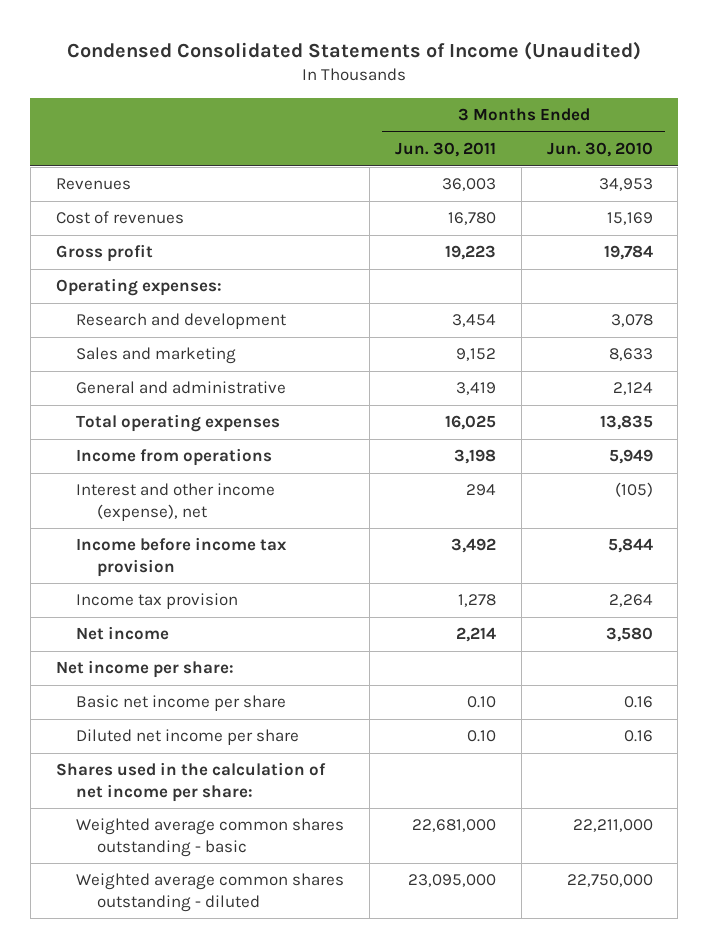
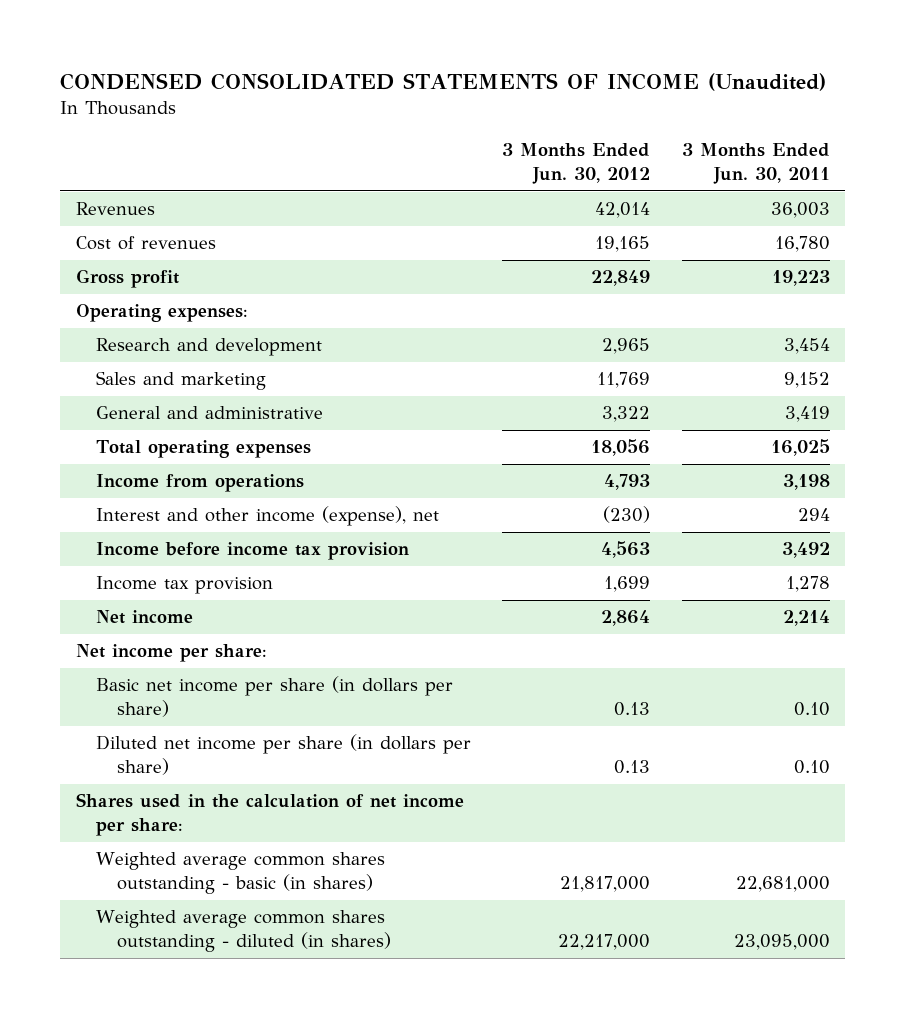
- Condensed Consolidated Statements of Income (Unaudited)
+ CONDENSED CONSOLIDATED STATEMENTS OF INCOME (Unaudited)
- | 3 Months Ended Jun. 30, 2011 | 3 Months Ended Jun. 30, 2010
+ | 3 Months Ended Jun. 30, 2012 | 3 Months Ended Jun. 30, 2011
- Basic net income per share | 0.10 | 0.16
- Diluted net income per share | 0.10 | 0.16
+ Basic net income per share (in dollars per share) | 0.13 | 0.10
+ Diluted net income per share (in dollars per share) | 0.13 | 0.10
- Weighted average common shares outstanding - basic | 22,681,000 | 22,211,000
- Weighted average common shares outstanding - diluted | 23,095,000 | 22,750,000
+ Weighted average common shares outstanding - basic (in shares) | 21,817,000 | 22,681,000
+ Weighted average common shares outstanding - diluted (in shares) | 22,217,000 | 23,095,000

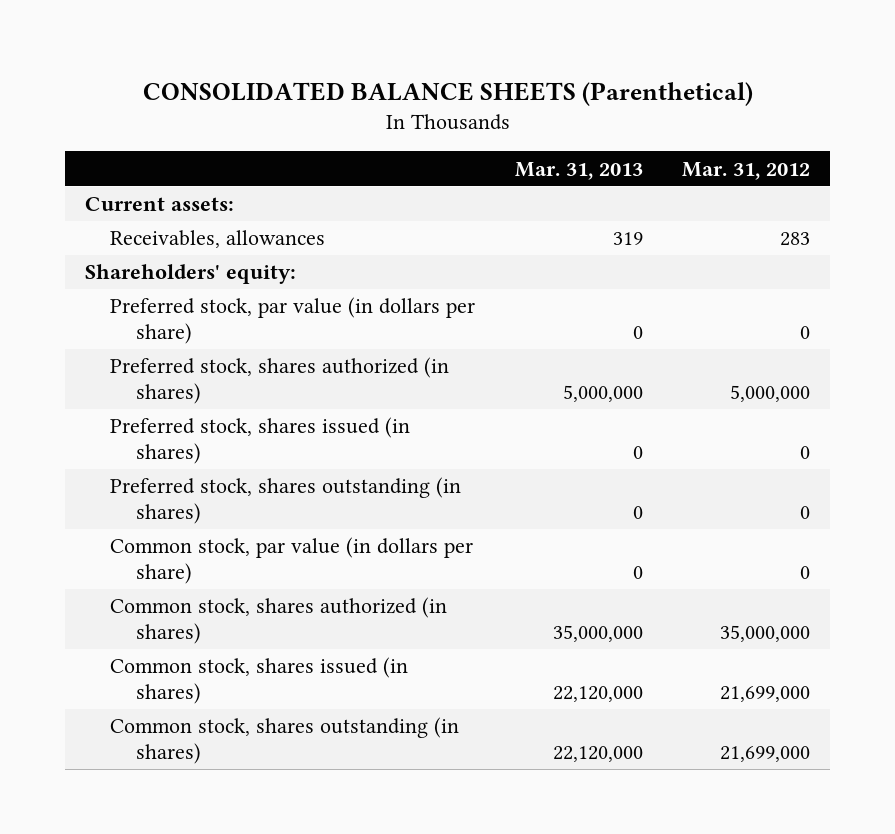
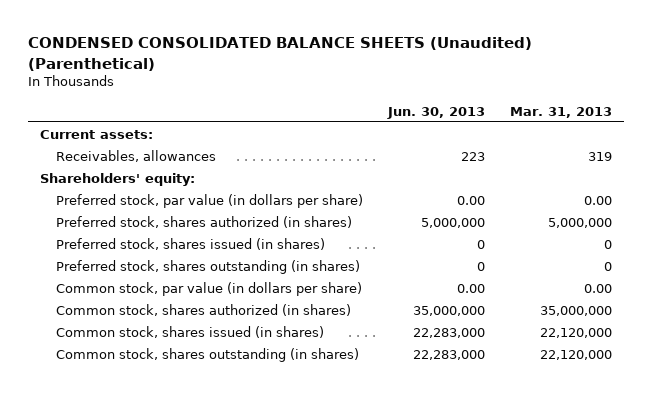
- CONSOLIDATED BALANCE SHEETS (Parenthetical)
+ CONDENSED CONSOLIDATED BALANCE SHEETS (Unaudited) (Parenthetical)
- | Mar. 31, 2013 | Mar. 31, 2012
+ | Jun. 30, 2013 | Mar. 31, 2013
- Preferred stock, par value (in dollars per share) | 0 | 0
+ Preferred stock, par value (in dollars per share) | 0.00 | 0.00
- Common stock, par value (in dollars per share) | 0 | 0
+ Common stock, par value (in dollars per share) | 0.00 | 0.00

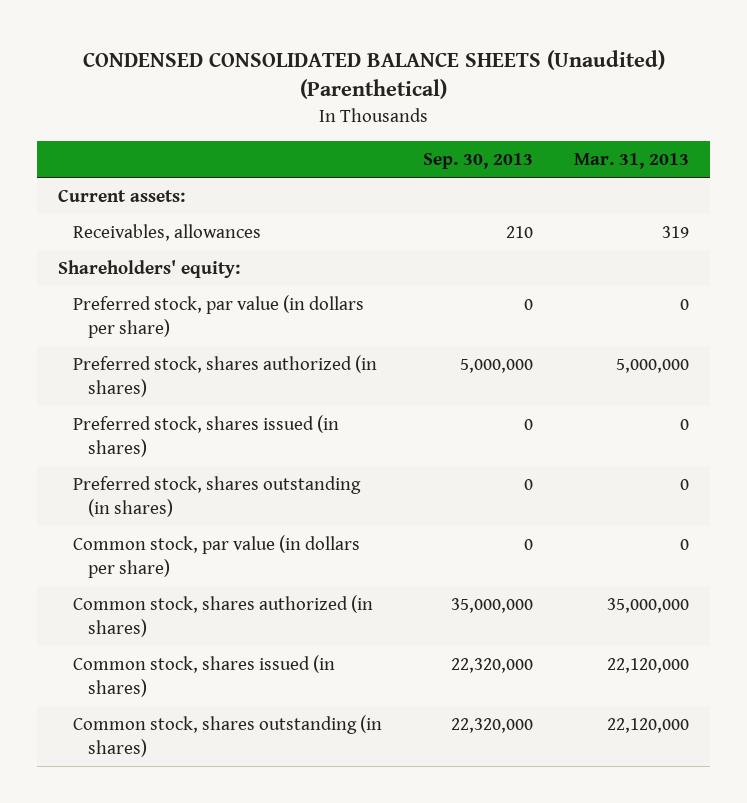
- | Jun. 30, 2013 | Mar. 31, 2013
+ | Sep. 30, 2013 | Mar. 31, 2013
- Preferred stock, par value (in dollars per share) | 0.00 | 0.00
+ Preferred stock, par value (in dollars per share) | 0 | 0
- Common stock, par value (in dollars per share) | 0.00 | 0.00
+ Common stock, par value (in dollars per share) | 0 | 0

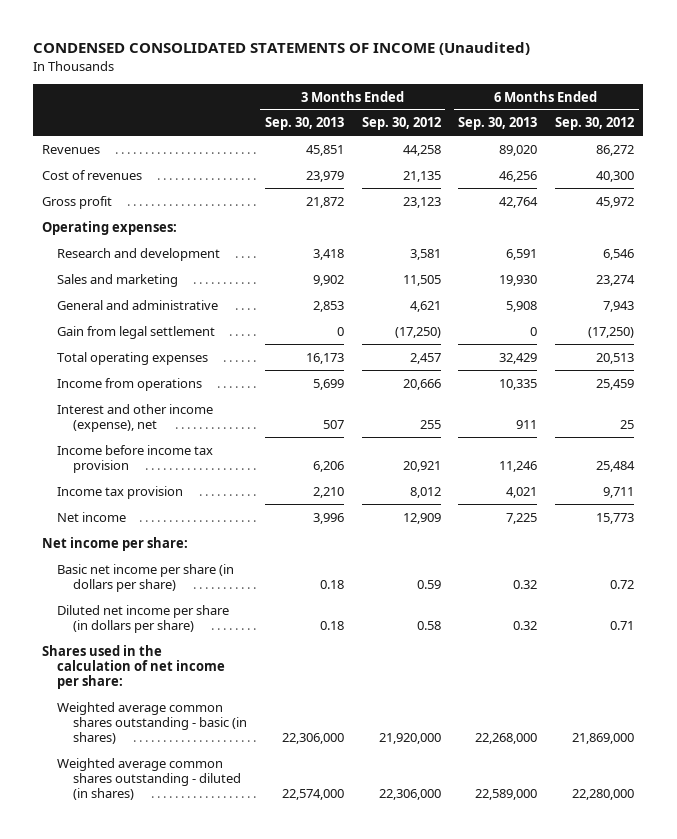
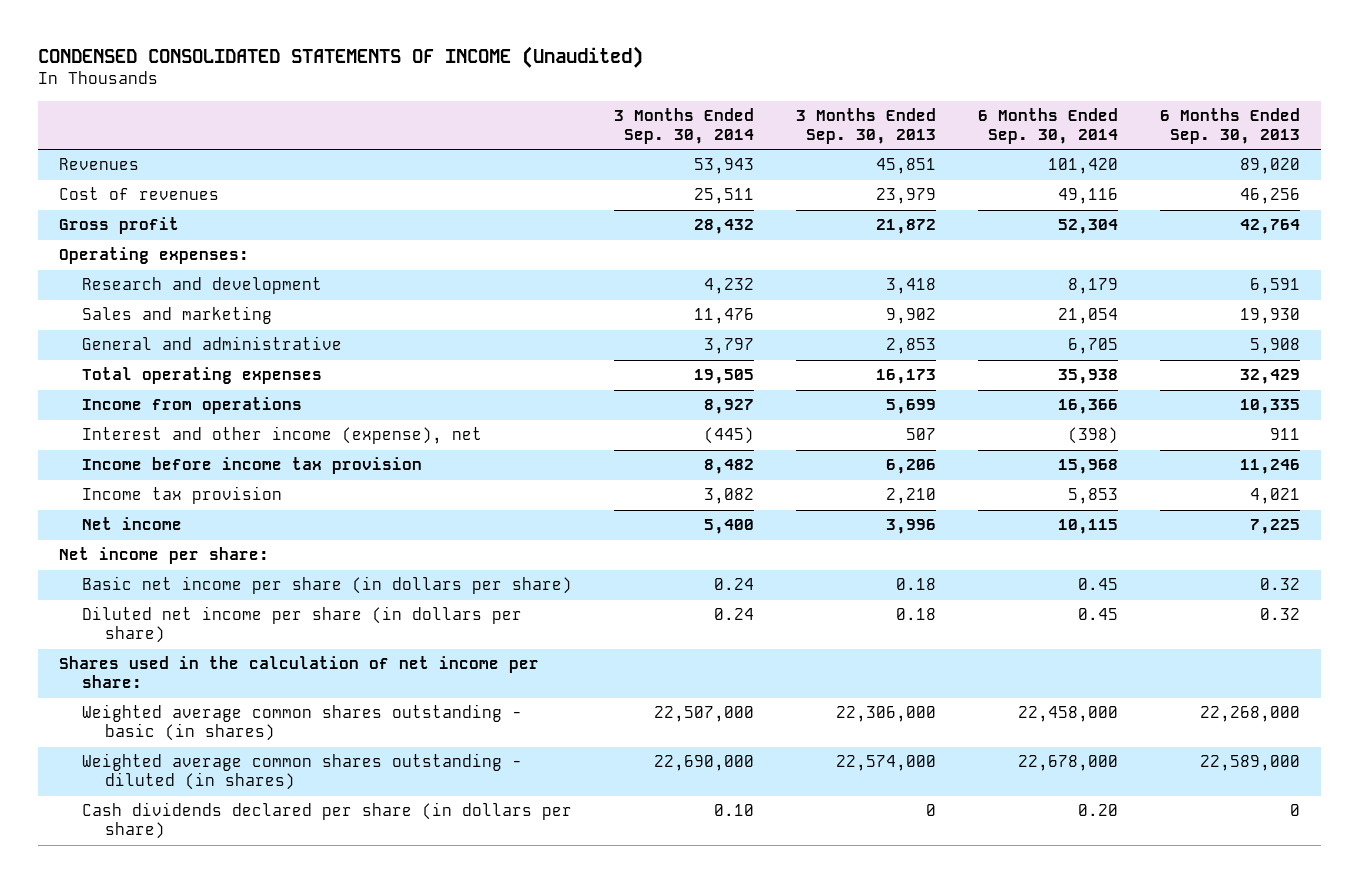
- | 3 Months Ended Sep. 30, 2013 | 3 Months Ended Sep. 30, 2012 | 6 Months Ended Sep. 30, 2013 | 6 Months Ended Sep. 30, 2012
+ | 3 Months Ended Sep. 30, 2014 | 3 Months Ended Sep. 30, 2013 | 6 Months Ended Sep. 30, 2014 | 6 Months Ended Sep. 30, 2013
- Gain from legal settlement | 0 | (17,250) | 0 | (17,250)
+ Cash dividends declared per share (in dollars per share) | 0.10 | 0 | 0.20 | 0

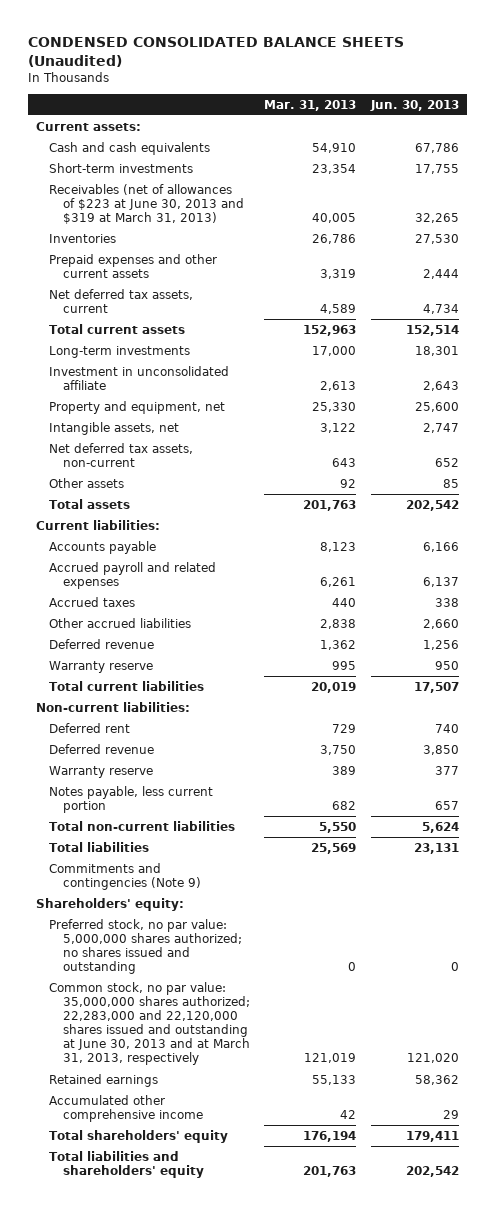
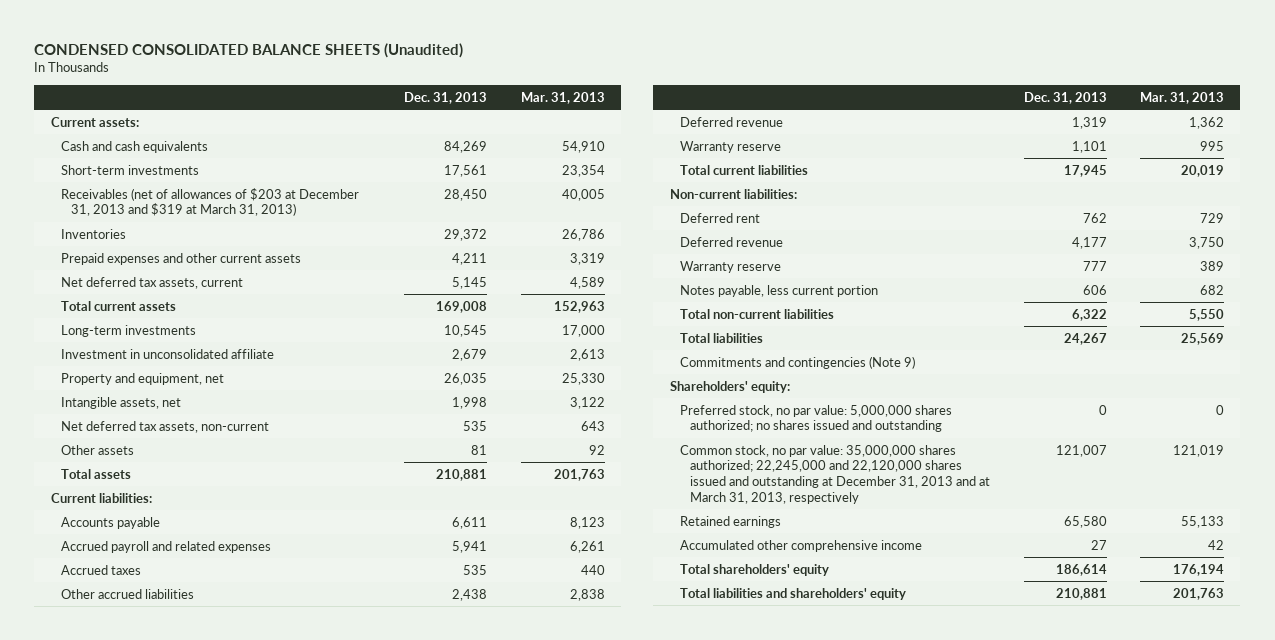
- | Mar. 31, 2013 | Jun. 30, 2013
+ | Dec. 31, 2013 | Mar. 31, 2013
- Receivables (net of allowances of $223 at June 30, 2013 and $319 at March 31, 2013) | 40,005 | 32,265
+ Receivables (net of allowances of $203 at December 31, 2013 and $319 at March 31, 2013) | 28,450 | 40,005
- Common stock, no par value: 35,000,000 shares authorized; 22,283,000 and 22,120,000 shares issued and outstanding at June 30, 2013 and at March 31, 2013, respectively | 121,019 | 121,020
+ Common stock, no par value: 35,000,000 shares authorized; 22,245,000 and 22,120,000 shares issued and outstanding at December 31, 2013 and at March 31, 2013, respectively | 121,007 | 121,019

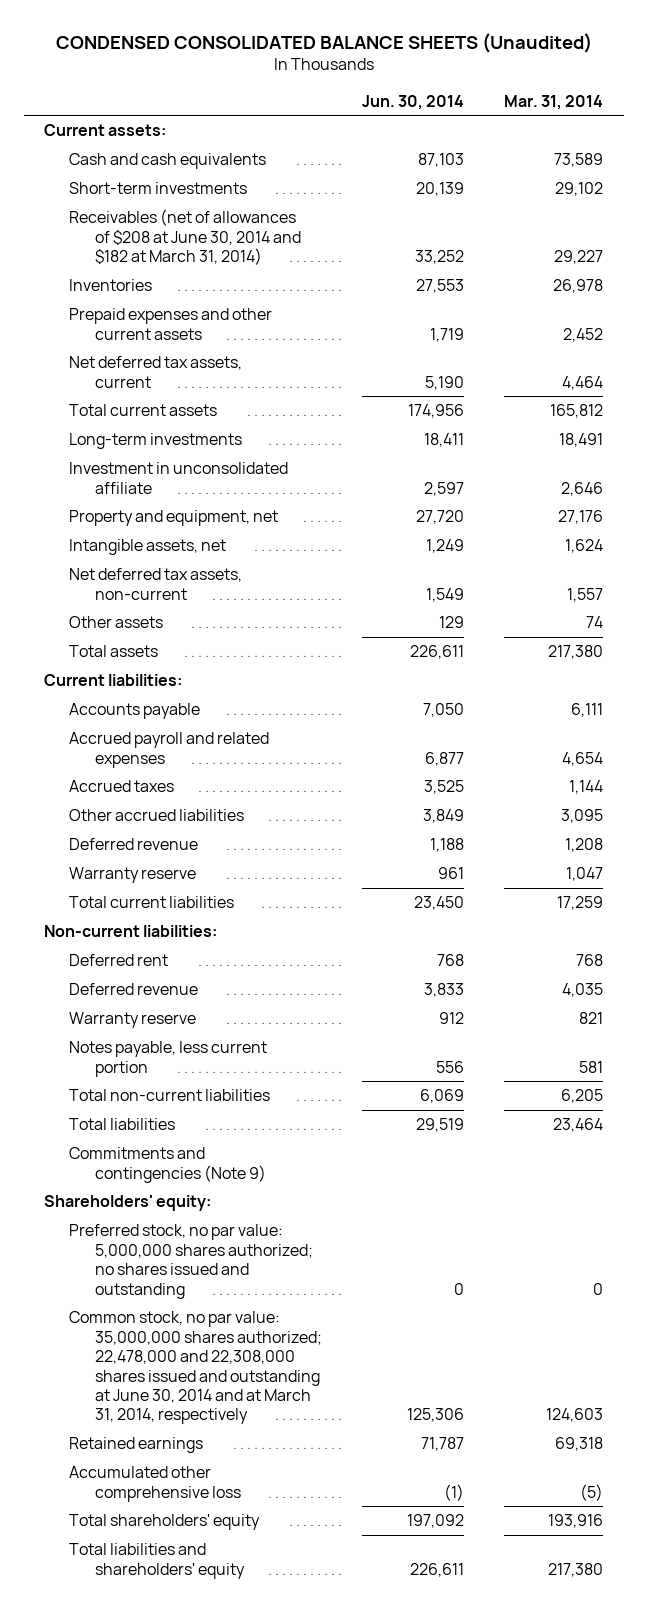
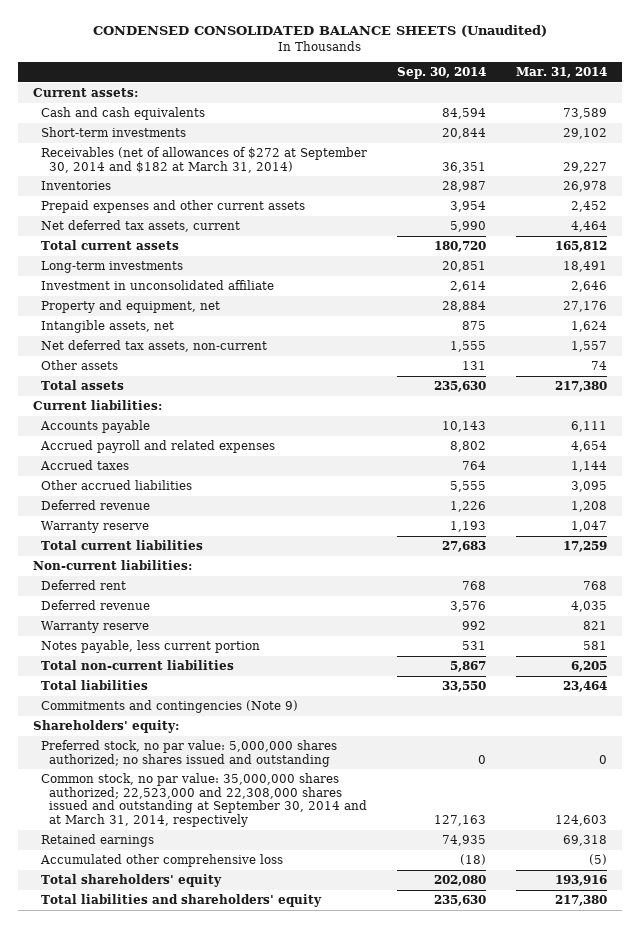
- | Jun. 30, 2014 | Mar. 31, 2014
+ | Sep. 30, 2014 | Mar. 31, 2014
- Receivables (net of allowances of $208 at June 30, 2014 and $182 at March 31, 2014) | 33,252 | 29,227
+ Receivables (net of allowances of $272 at September 30, 2014 and $182 at March 31, 2014) | 36,351 | 29,227
- Common stock, no par value: 35,000,000 shares authorized; 22,478,000 and 22,308,000 shares issued and outstanding at June 30, 2014 and at March 31, 2014, respectively | 125,306 | 124,603
+ Common stock, no par value: 35,000,000 shares authorized; 22,523,000 and 22,308,000 shares issued and outstanding at September 30, 2014 and at March 31, 2014, respectively | 127,163 | 124,603

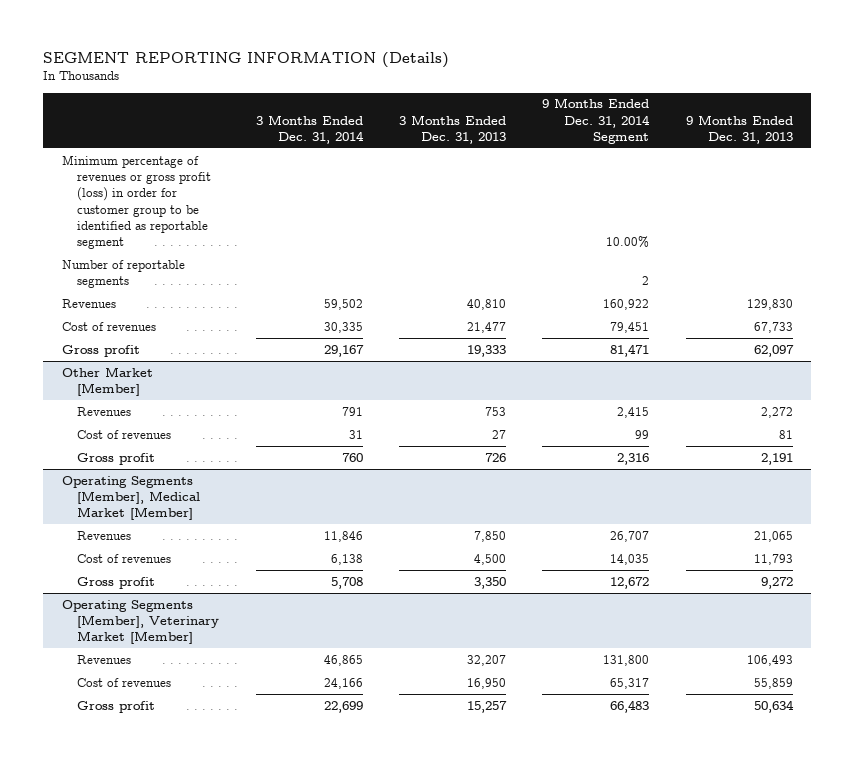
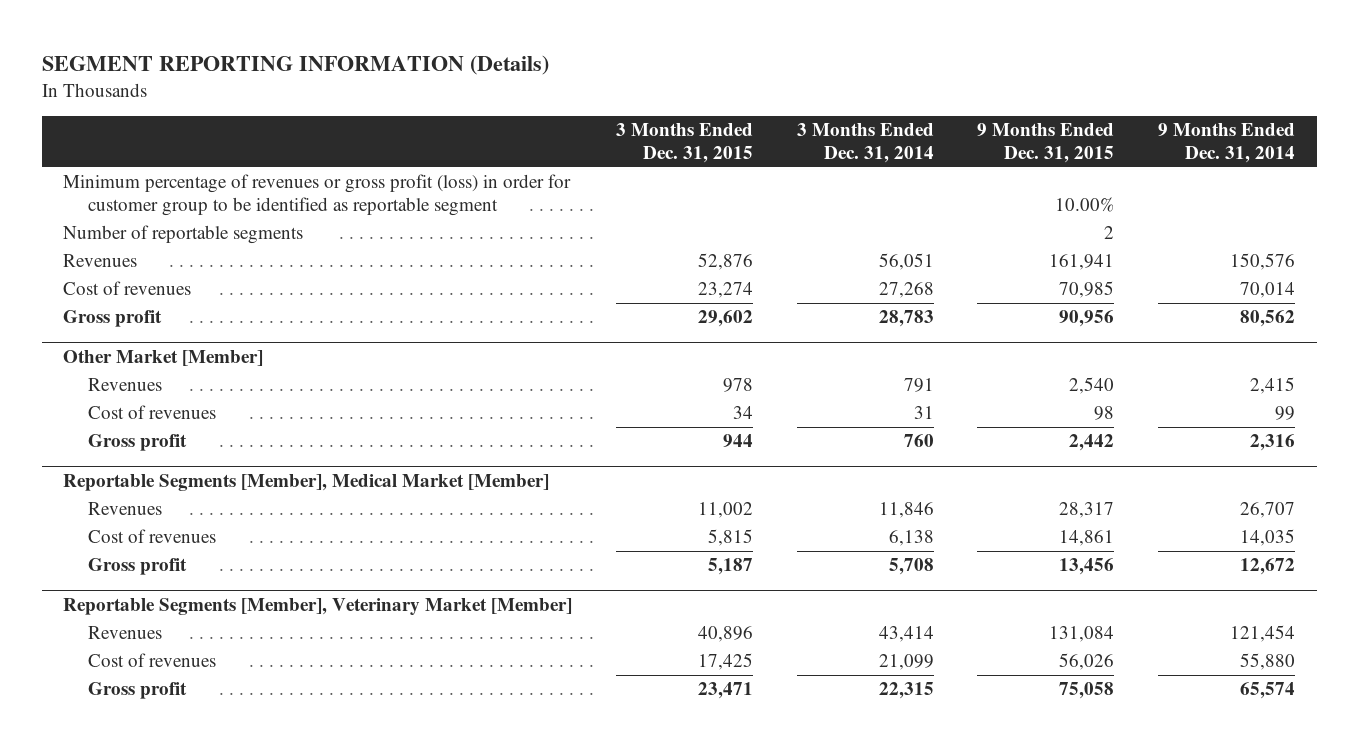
- | 3 Months Ended Dec. 31, 2014 | 3 Months Ended Dec. 31, 2013 | 9 Months Ended Dec. 31, 2014 Segment | 9 Months Ended Dec. 31, 2013
+ | 3 Months Ended Dec. 31, 2015 | 3 Months Ended Dec. 31, 2014 | 9 Months Ended Dec. 31, 2015 | 9 Months Ended Dec. 31, 2014
- Revenues | 59,502 | 40,810 | 160,922 | 129,830
- Cost of revenues | 30,335 | 21,477 | 79,451 | 67,733
- Gross profit | 29,167 | 19,333 | 81,471 | 62,097
+ Revenues | 52,876 | 56,051 | 161,941 | 150,576
+ Cost of revenues | 23,274 | 27,268 | 70,985 | 70,014
+ Gross profit | 29,602 | 28,783 | 90,956 | 80,562
- Operating Segments [Member], Medical Market [Member]
+ Reportable Segments [Member], Medical Market [Member]
- Operating Segments [Member], Veterinary Market [Member]
- Revenues | 46,865 | 32,207 | 131,800 | 106,493
- Cost of revenues | 24,166 | 16,950 | 65,317 | 55,859
- Gross profit | 22,699 | 15,257 | 66,483 | 50,634
+ Reportable Segments [Member], Veterinary Market [Member]
+ Revenues | 40,896 | 43,414 | 131,084 | 121,454
+ Cost of revenues | 17,425 | 21,099 | 56,026 | 55,880
+ Gross profit | 23,471 | 22,315 | 75,058 | 65,574

